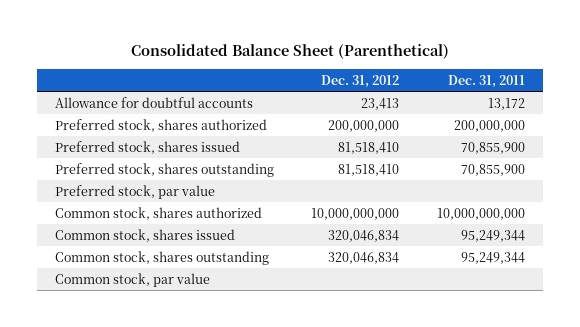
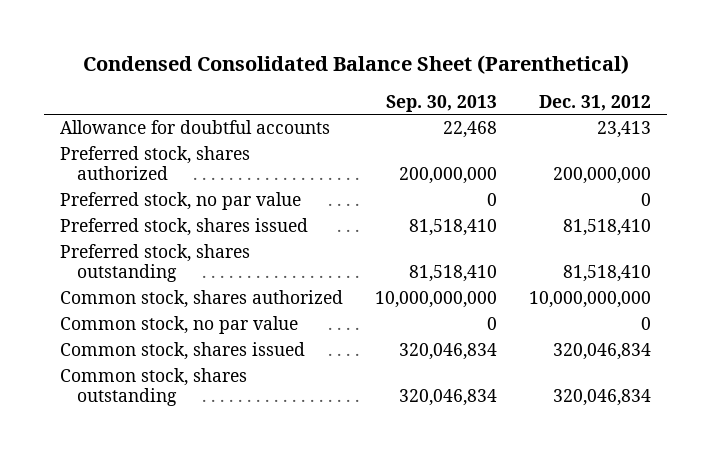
- Consolidated Balance Sheet (Parenthetical)
+ Condensed Consolidated Balance Sheet (Parenthetical)
- | Dec. 31, 2012 | Dec. 31, 2011
+ | Sep. 30, 2013 | Dec. 31, 2012
+ Preferred stock, no par value | 0 | 0
- Preferred stock, par value
+ Common stock, no par value | 0 | 0
- Common stock, par value

